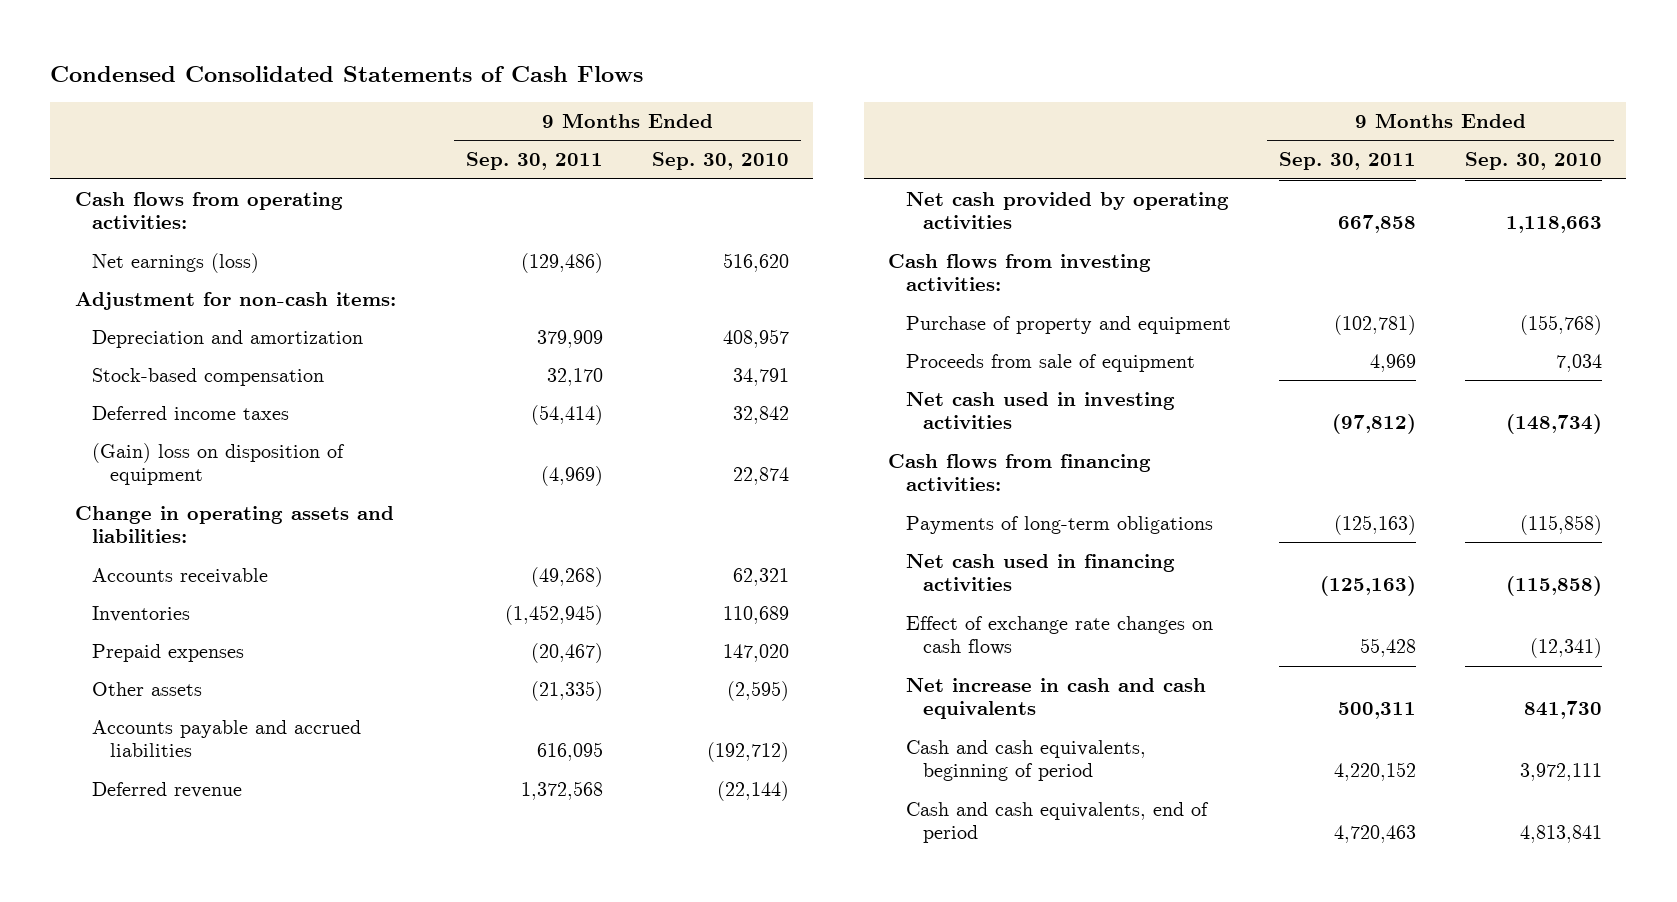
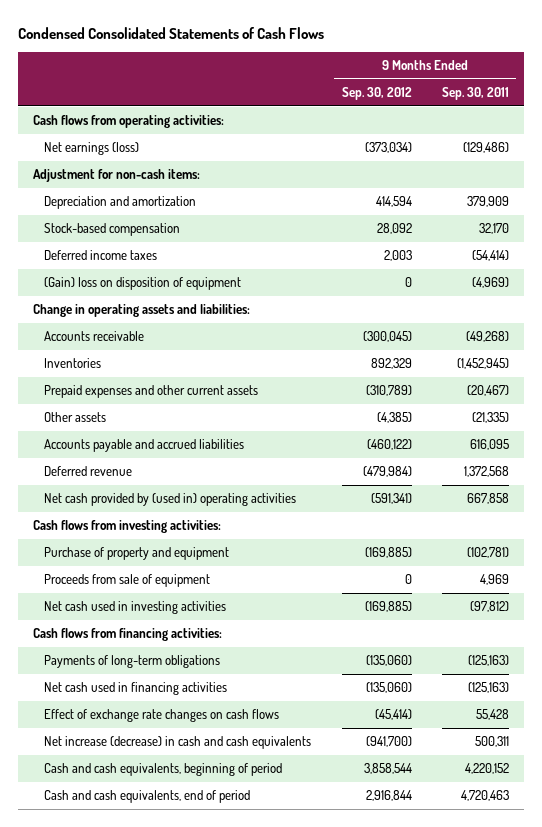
- | 9 Months Ended Sep. 30, 2011 | 9 Months Ended Sep. 30, 2010
+ | 9 Months Ended Sep. 30, 2012 | 9 Months Ended Sep. 30, 2011
- Prepaid expenses | (20,467) | 147,020
+ Prepaid expenses and other current assets | (310,789) | (20,467)
- Net cash provided by operating activities | 667,858 | 1,118,663
+ Net cash provided by (used in) operating activities | (591,341) | 667,858
- Net increase in cash and cash equivalents | 500,311 | 841,730
+ Net increase (decrease) in cash and cash equivalents | (941,700) | 500,311

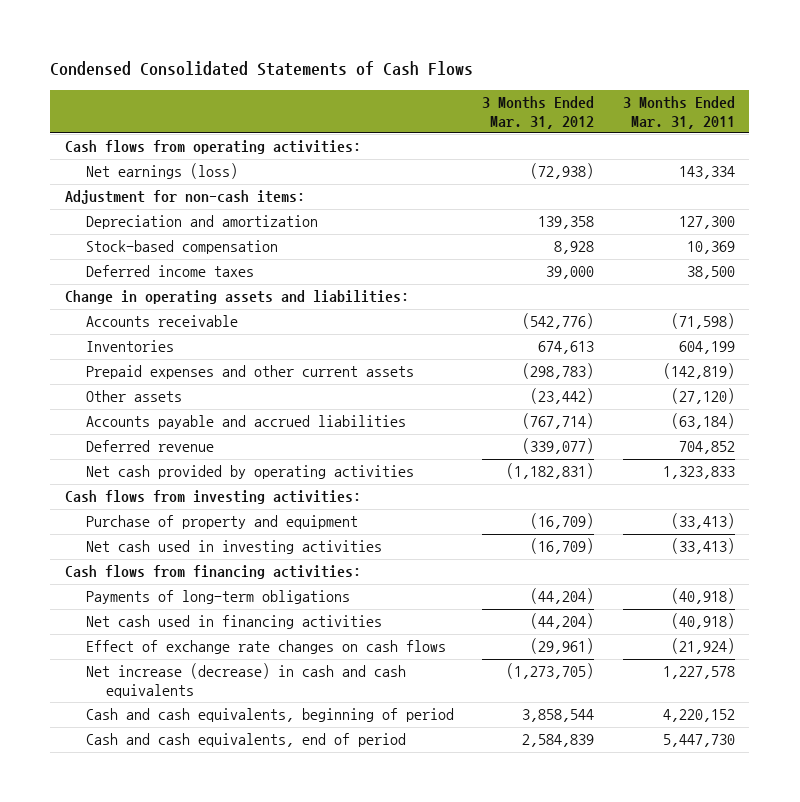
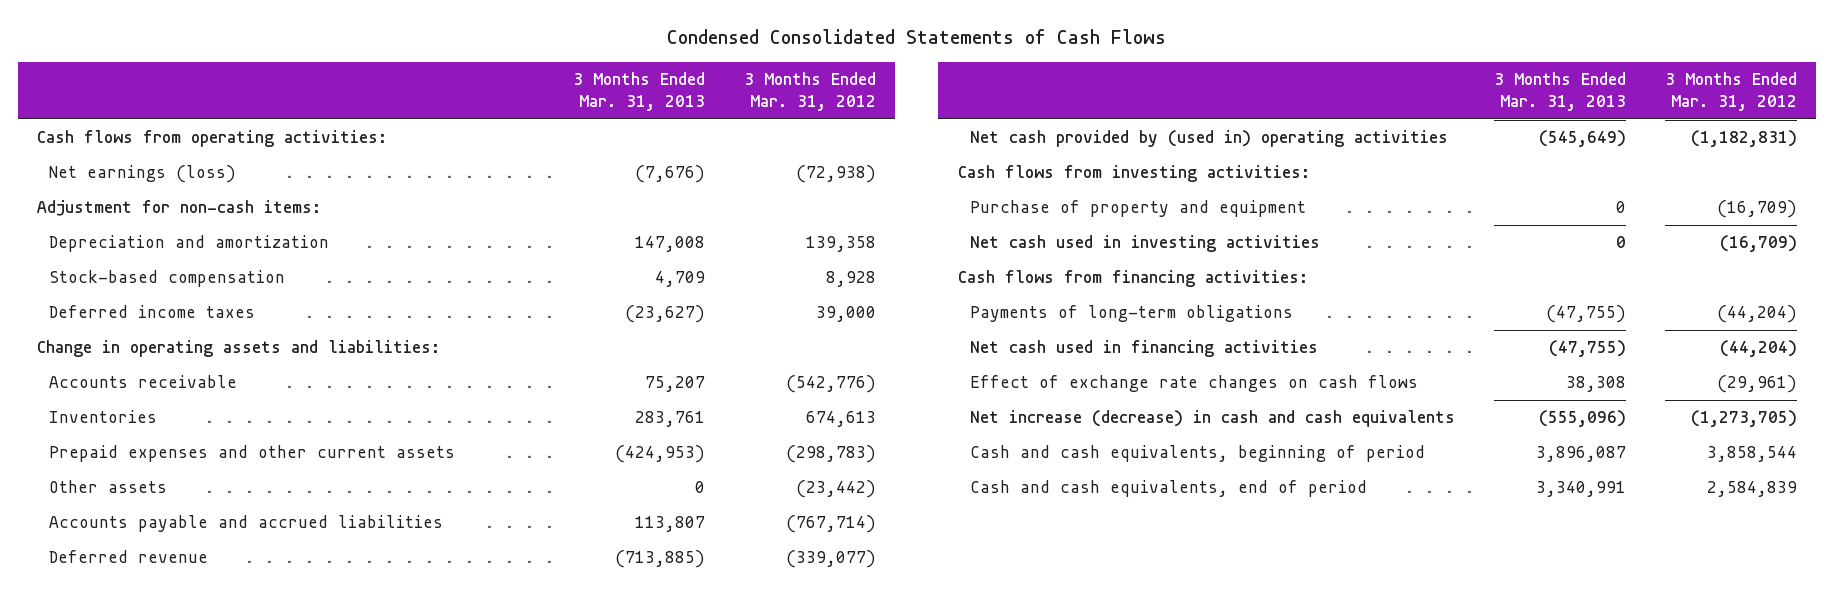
- | 3 Months Ended Mar. 31, 2012 | 3 Months Ended Mar. 31, 2011
+ | 3 Months Ended Mar. 31, 2013 | 3 Months Ended Mar. 31, 2012
- Net cash provided by operating activities | (1,182,831) | 1,323,833
+ Net cash provided by (used in) operating activities | (545,649) | (1,182,831)

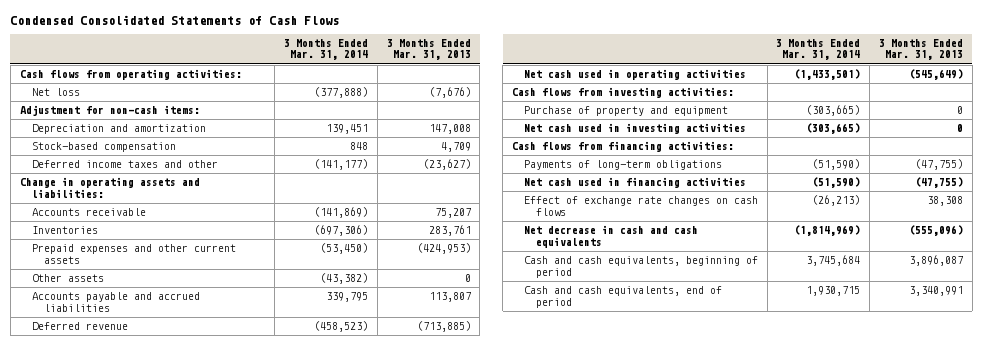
- | 3 Months Ended Mar. 31, 2013 | 3 Months Ended Mar. 31, 2012
+ | 3 Months Ended Mar. 31, 2014 | 3 Months Ended Mar. 31, 2013
- Net earnings (loss) | (7,676) | (72,938)
+ Net loss | (377,888) | (7,676)
- Deferred income taxes | (23,627) | 39,000
+ Deferred income taxes and other | (141,177) | (23,627)
- Net cash provided by (used in) operating activities | (545,649) | (1,182,831)
+ Net cash used in operating activities | (1,433,501) | (545,649)
- Net increase (decrease) in cash and cash equivalents | (555,096) | (1,273,705)
+ Net decrease in cash and cash equivalents | (1,814,969) | (555,096)

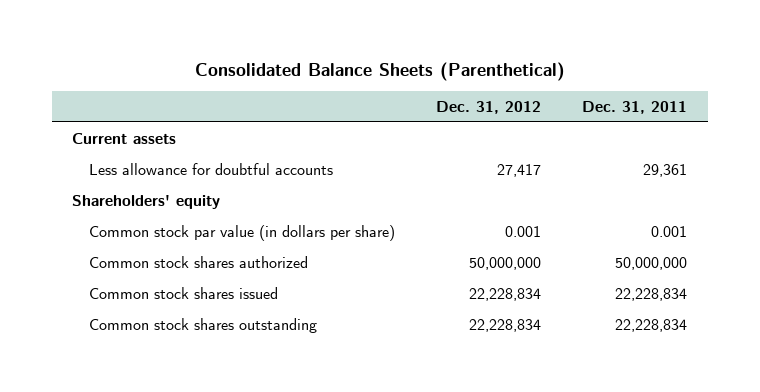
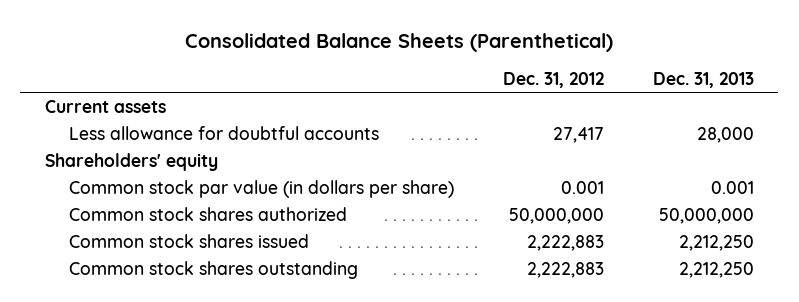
- | Dec. 31, 2012 | Dec. 31, 2011
+ | Dec. 31, 2012 | Dec. 31, 2013
- Common stock shares issued | 22,228,834 | 22,228,834
- Common stock shares outstanding | 22,228,834 | 22,228,834
+ Common stock shares issued | 2,222,883 | 2,212,250
+ Common stock shares outstanding | 2,222,883 | 2,212,250

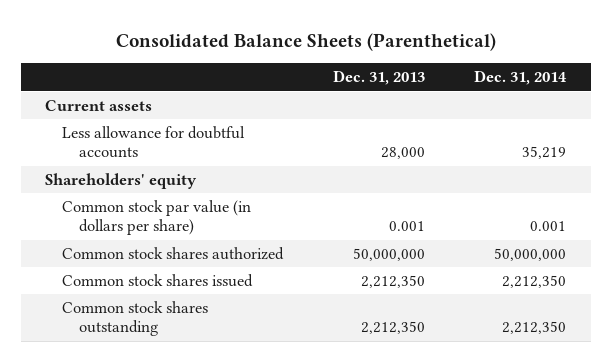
- | Dec. 31, 2012 | Dec. 31, 2013
+ | Dec. 31, 2013 | Dec. 31, 2014
- Common stock shares issued | 2,222,883 | 2,212,250
- Common stock shares outstanding | 2,222,883 | 2,212,250
+ Common stock shares issued | 2,212,350 | 2,212,350
+ Common stock shares outstanding | 2,212,350 | 2,212,350

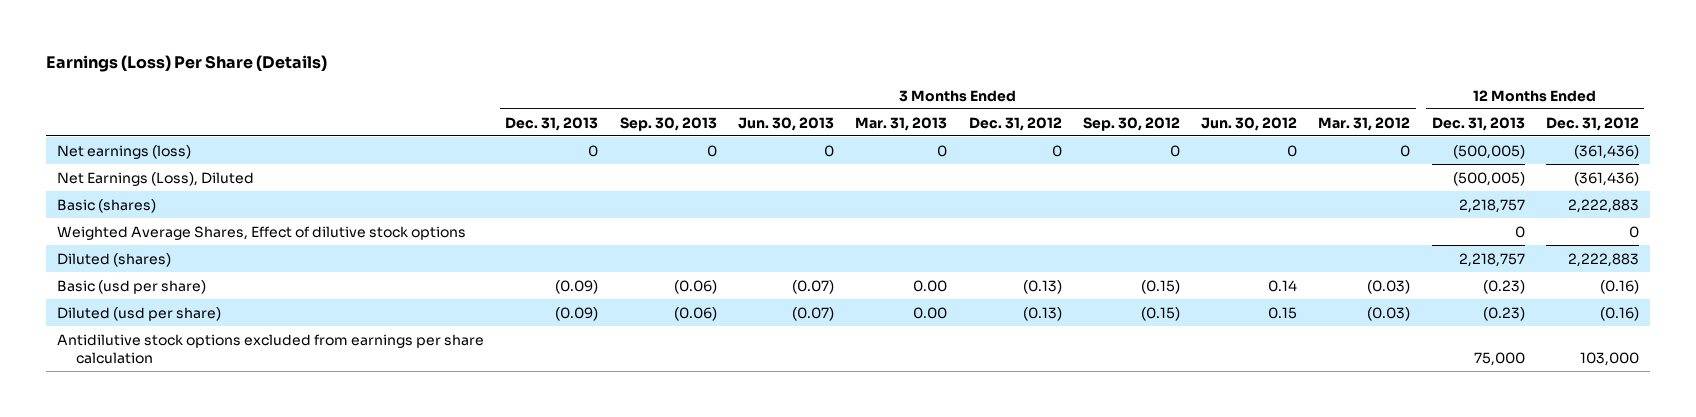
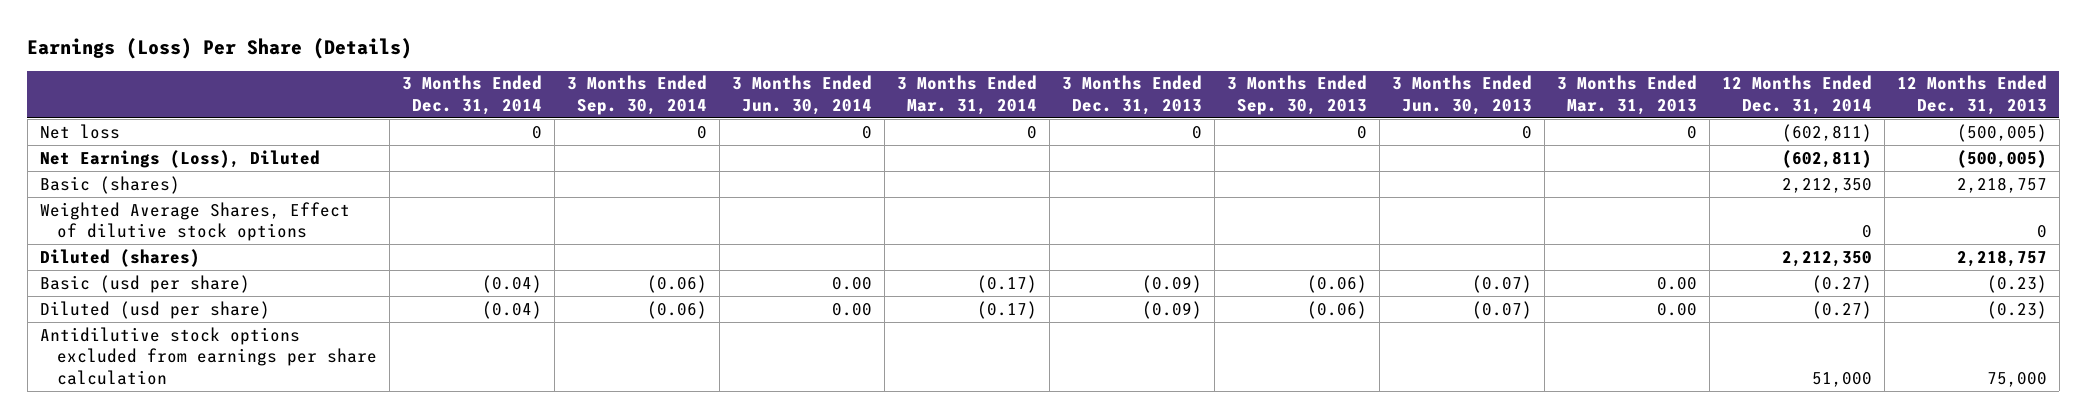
- | 3 Months Ended Dec. 31, 2013 | 3 Months Ended Sep. 30, 2013 | 3 Months Ended Jun. 30, 2013 | 3 Months Ended Mar. 31, 2013 | 3 Months Ended Dec. 31, 2012 | 3 Months Ended Sep. 30, 2012 | 3 Months Ended Jun. 30, 2012 | 3 Months Ended Mar. 31, 2012 | 12 Months Ended Dec. 31, 2013 | 12 Months Ended Dec. 31, 2012
+ | 3 Months Ended Dec. 31, 2014 | 3 Months Ended Sep. 30, 2014 | 3 Months Ended Jun. 30, 2014 | 3 Months Ended Mar. 31, 2014 | 3 Months Ended Dec. 31, 2013 | 3 Months Ended Sep. 30, 2013 | 3 Months Ended Jun. 30, 2013 | 3 Months Ended Mar. 31, 2013 | 12 Months Ended Dec. 31, 2014 | 12 Months Ended Dec. 31, 2013
- Net earnings (loss) | 0 | 0 | 0 | 0 | 0 | 0 | 0 | 0 | (500,005) | (361,436)
+ Net loss | 0 | 0 | 0 | 0 | 0 | 0 | 0 | 0 | (602,811) | (500,005)

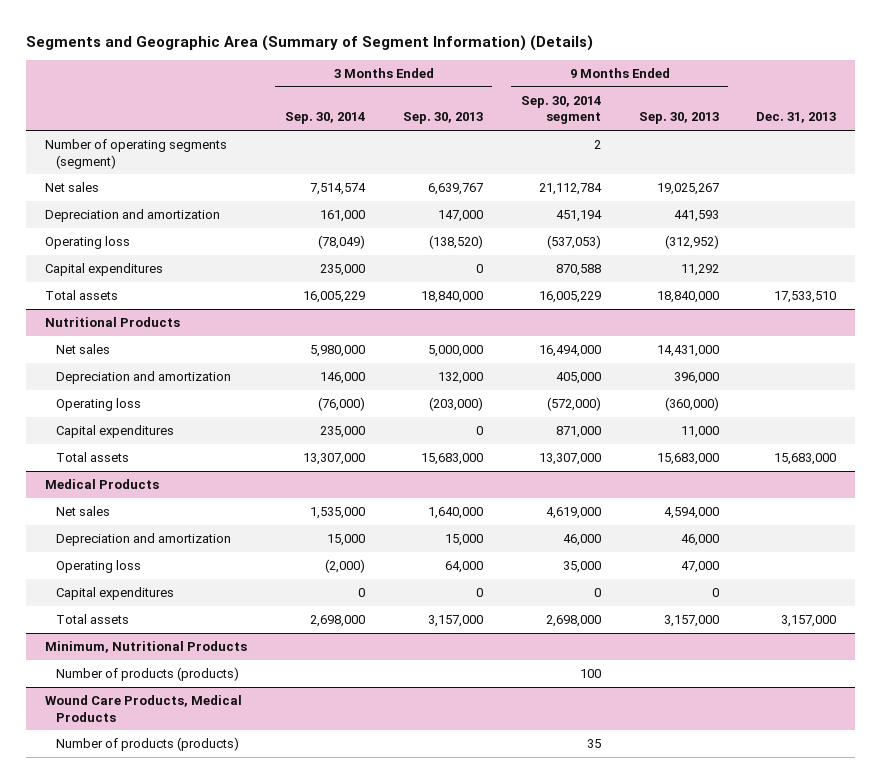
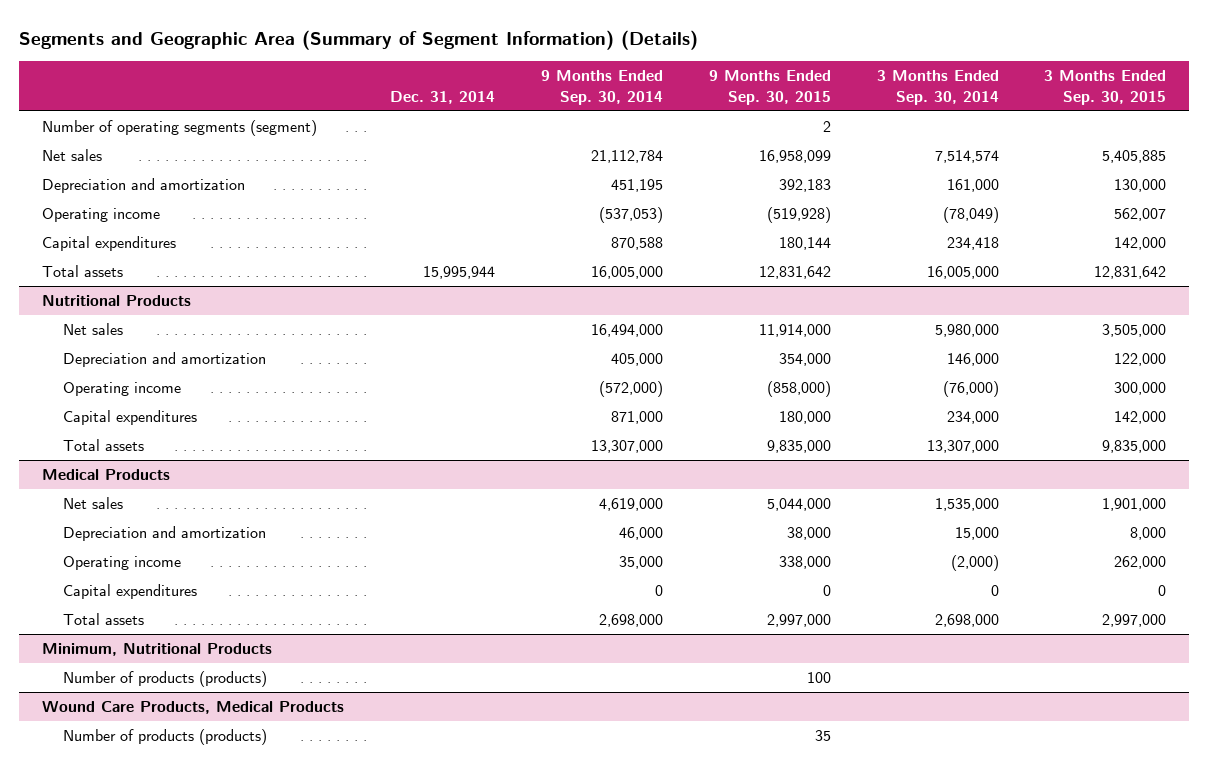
- | 3 Months Ended Sep. 30, 2014 | 3 Months Ended Sep. 30, 2013 | 9 Months Ended Sep. 30, 2014 segment | 9 Months Ended Sep. 30, 2013 | Dec. 31, 2013
+ | Dec. 31, 2014 | 9 Months Ended Sep. 30, 2014 | 9 Months Ended Sep. 30, 2015 | 3 Months Ended Sep. 30, 2014 | 3 Months Ended Sep. 30, 2015
- Operating loss | (78,049) | (138,520) | (537,053) | (312,952) |
- Capital expenditures | 235,000 | 0 | 870,588 | 11,292 |
- Total assets | 16,005,229 | 18,840,000 | 16,005,229 | 18,840,000 | 17,533,510
+ Operating income | | (537,053) | (519,928) | (78,049) | 562,007
+ Capital expenditures | | 870,588 | 180,144 | 234,418 | 142,000
+ Total assets | 15,995,944 | 16,005,000 | 12,831,642 | 16,005,000 | 12,831,642
@ Nutritional Products
- Operating loss | (76,000) | (203,000) | (572,000) | (360,000) |
- Capital expenditures | 235,000 | 0 | 871,000 | 11,000 |
+ Operating income | | (572,000) | (858,000) | (76,000) | 300,000
+ Capital expenditures | | 871,000 | 180,000 | 234,000 | 142,000
@ Medical Products
- Operating loss | (2,000) | 64,000 | 35,000 | 47,000 |
+ Operating income | | 35,000 | 338,000 | (2,000) | 262,000

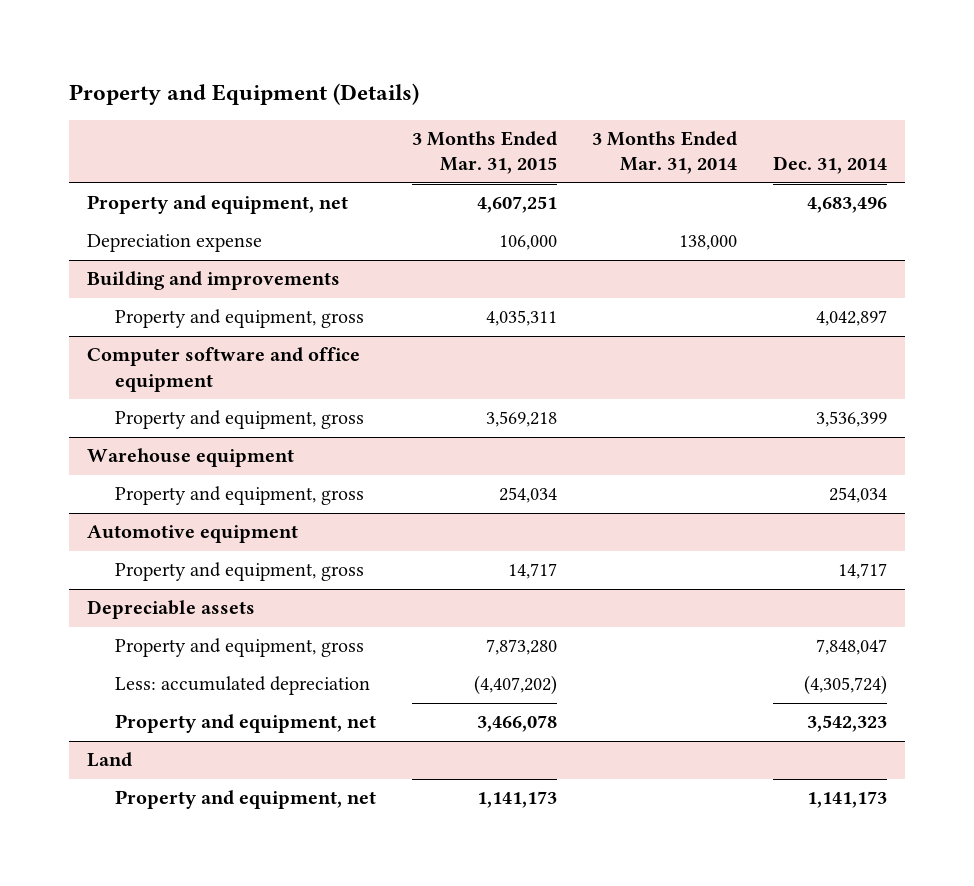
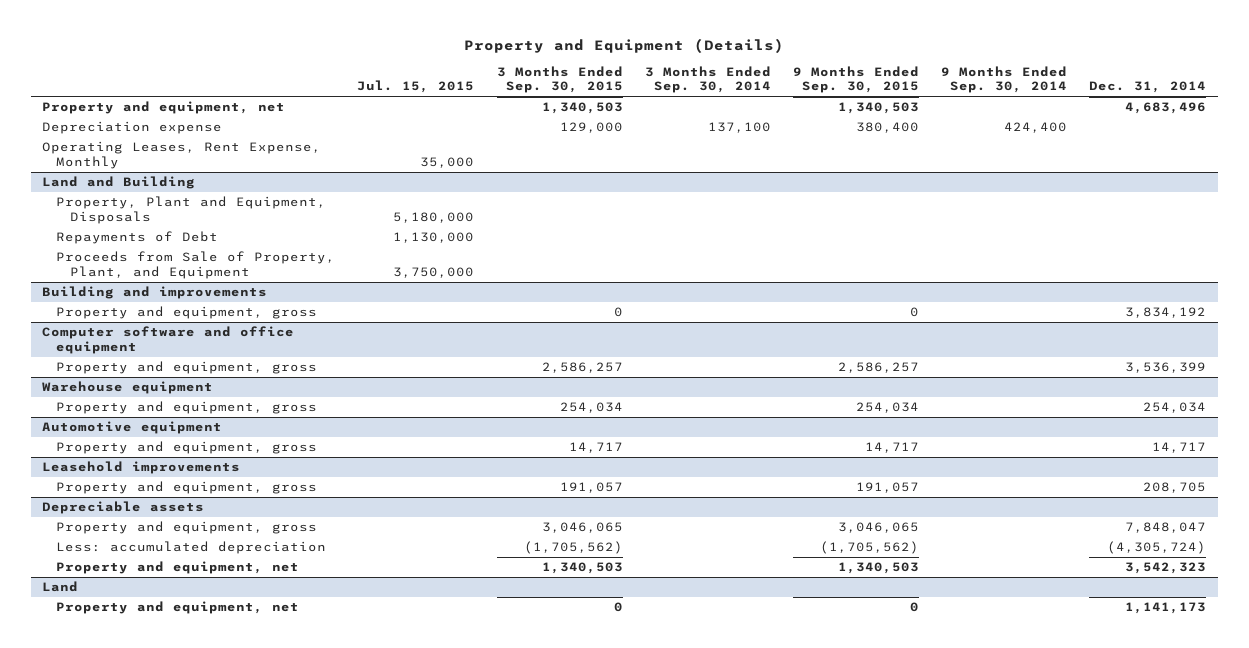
- | 3 Months Ended Mar. 31, 2015 | 3 Months Ended Mar. 31, 2014 | Dec. 31, 2014
+ | Jul. 15, 2015 | 3 Months Ended Sep. 30, 2015 | 3 Months Ended Sep. 30, 2014 | 9 Months Ended Sep. 30, 2015 | 9 Months Ended Sep. 30, 2014 | Dec. 31, 2014
+ Operating Leases, Rent Expense, Monthly | 35,000 | | | | |
+ Land and Building
+ Property, Plant and Equipment, Disposals | 5,180,000 | | | | |
+ Repayments of Debt | 1,130,000 | | | | |
+ Proceeds from Sale of Property, Plant, and Equipment | 3,750,000 | | | | |
@ Building and improvements
- Property and equipment, gross | 4,035,311 | | 4,042,897
+ Property and equipment, gross | | 0 | | 0 | | 3,834,192
+ Leasehold improvements
+ Property and equipment, gross | | 191,057 | | 191,057 | | 208,705

